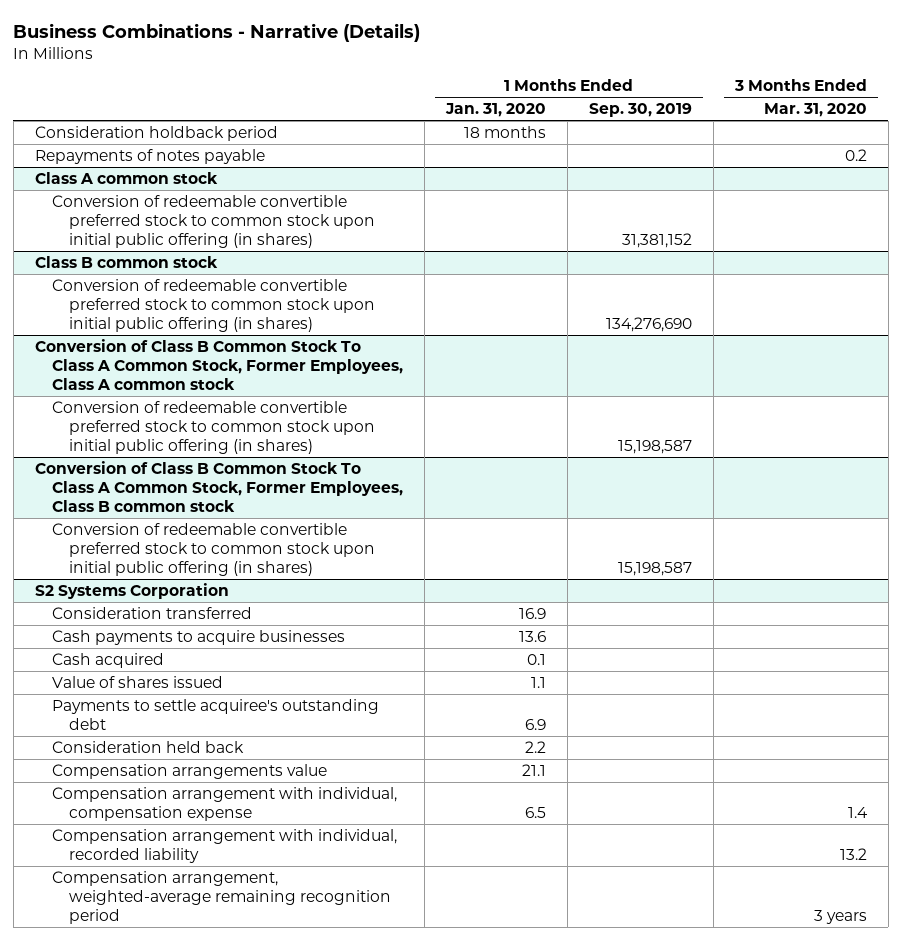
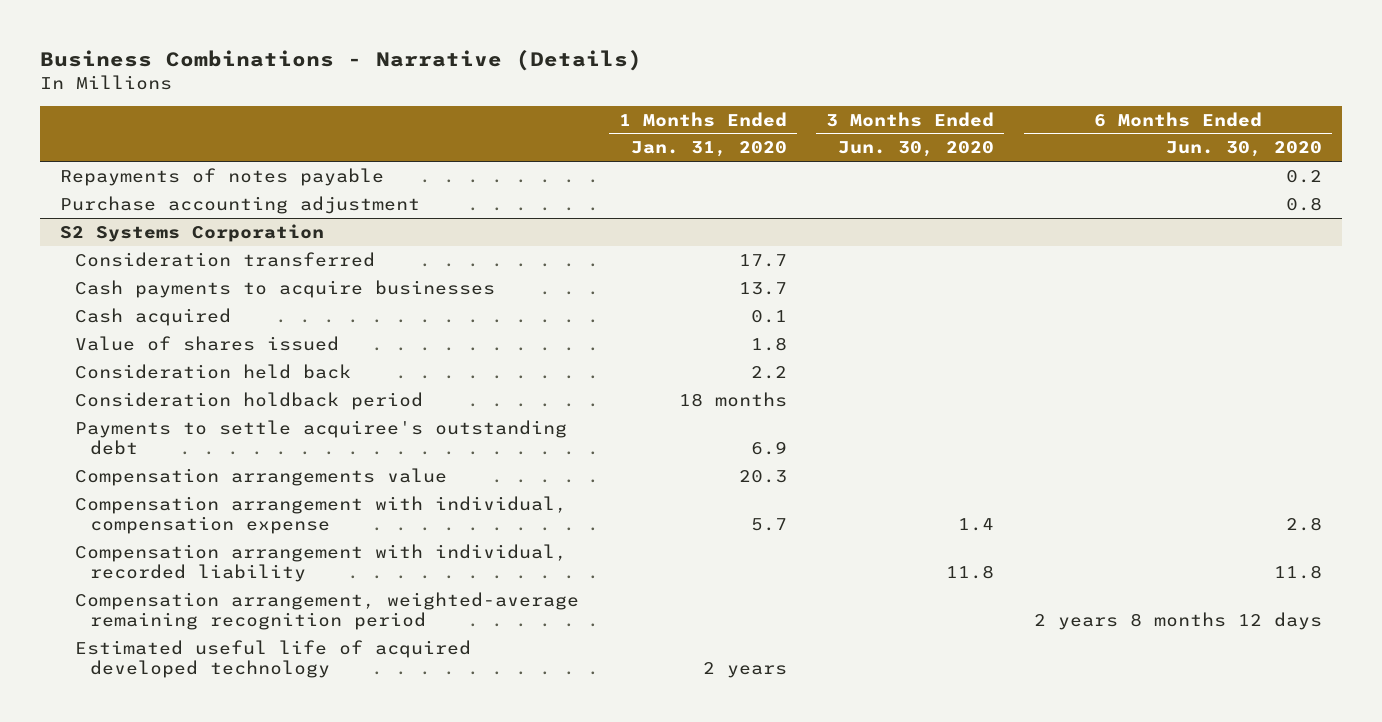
- | 1 Months Ended Jan. 31, 2020 | 1 Months Ended Sep. 30, 2019 | 3 Months Ended Mar. 31, 2020
+ | 1 Months Ended Jan. 31, 2020 | 3 Months Ended Jun. 30, 2020 | 6 Months Ended Jun. 30, 2020
- Consideration holdback period | 18 months | |
- Class A common stock
- Conversion of redeemable convertible preferred stock to common stock upon initial public offering (in shares) | | 31,381,152 |
- Class B common stock
- Conversion of redeemable convertible preferred stock to common stock upon initial public offering (in shares) | | 134,276,690 |
- Conversion of Class B Common Stock To Class A Common Stock, Former Employees, Class A common stock
- Conversion of redeemable convertible preferred stock to common stock upon initial public offering (in shares) | | 15,198,587 |
- Conversion of Class B Common Stock To Class A Common Stock, Former Employees, Class B common stock
- Conversion of redeemable convertible preferred stock to common stock upon initial public offering (in shares) | | 15,198,587 |
+ Purchase accounting adjustment | | | 0.8
@ S2 Systems Corporation
- Consideration transferred | 16.9 | |
- Cash payments to acquire businesses | 13.6 | |
+ Consideration transferred | 17.7 | |
+ Cash payments to acquire businesses | 13.7 | |
- Value of shares issued | 1.1 | |
+ Value of shares issued | 1.8 | |
- Compensation arrangements value | 21.1 | |
- Compensation arrangement with individual, compensation expense | 6.5 | | 1.4
+ Consideration holdback period | 18 months | |
moved down: Payments to settle acquiree's outstanding debt | 6.9 | |
+ Compensation arrangements value | 20.3 | |
+ Compensation arrangement with individual, compensation expense | 5.7 | 1.4 | 2.8
+ Estimated useful life of acquired developed technology | 2 years | |

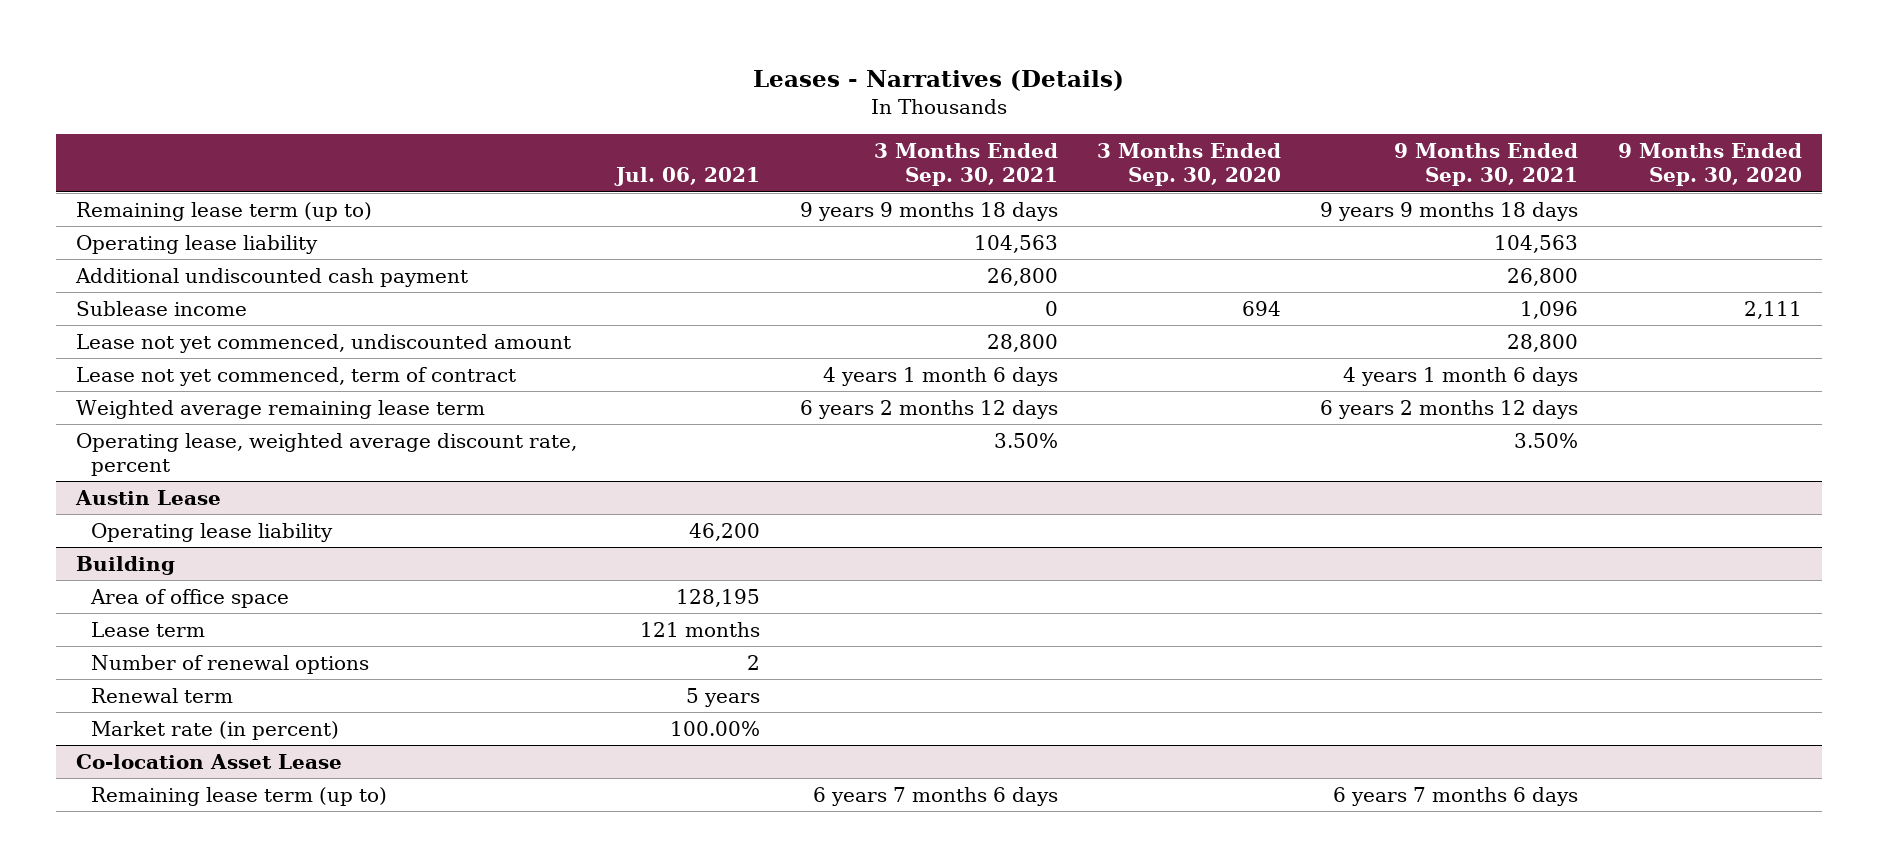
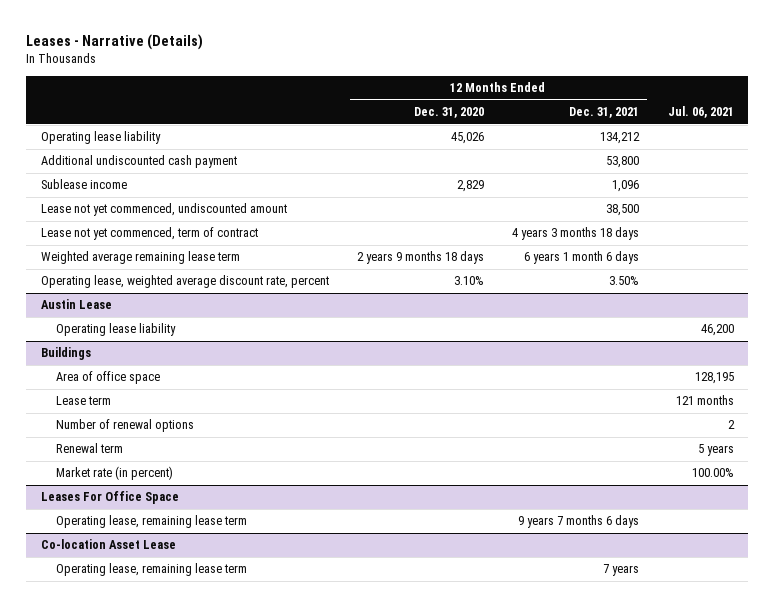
- Leases - Narratives (Details)
+ Leases - Narrative (Details)
- | Jul. 06, 2021 | 3 Months Ended Sep. 30, 2021 | 3 Months Ended Sep. 30, 2020 | 9 Months Ended Sep. 30, 2021 | 9 Months Ended Sep. 30, 2020
+ | 12 Months Ended Dec. 31, 2020 | 12 Months Ended Dec. 31, 2021 | Jul. 06, 2021
- Remaining lease term (up to) | | 9 years 9 months 18 days | | 9 years 9 months 18 days |
- Building
+ Buildings
+ Leases For Office Space
+ Operating lease, remaining lease term | | 9 years 7 months 6 days |
@ Co-location Asset Lease
- Remaining lease term (up to) | | 6 years 7 months 6 days | | 6 years 7 months 6 days |
+ Operating lease, remaining lease term | | 7 years |

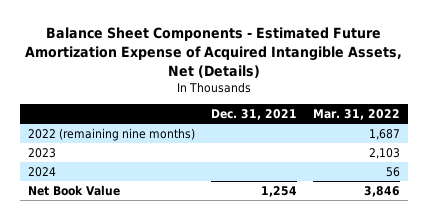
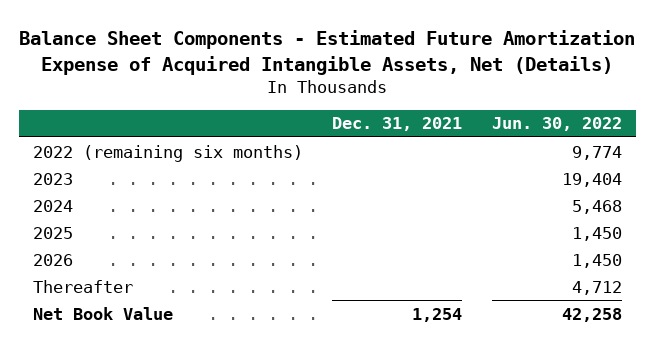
- | Dec. 31, 2021 | Mar. 31, 2022
+ | Dec. 31, 2021 | Jun. 30, 2022
- 2022 (remaining nine months) | | 1,687
+ 2022 (remaining six months) | | 9,774
+ 2025 | | 1,450
+ 2026 | | 1,450
+ Thereafter | | 4,712

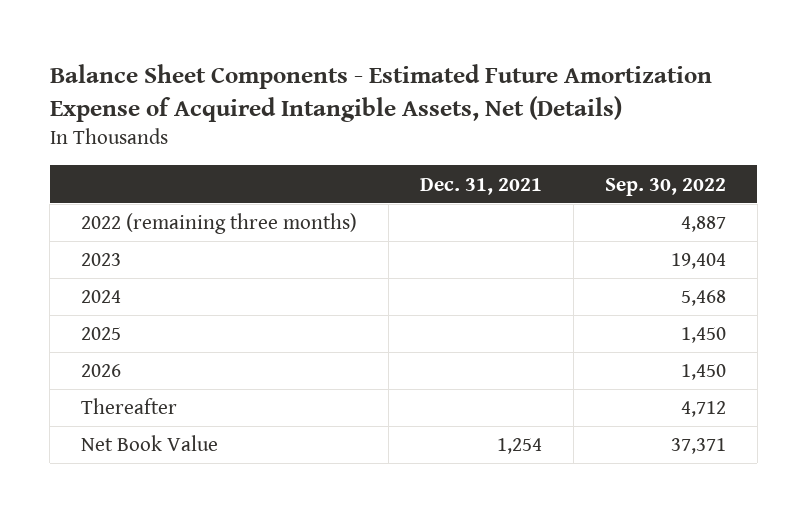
- | Dec. 31, 2021 | Jun. 30, 2022
+ | Dec. 31, 2021 | Sep. 30, 2022
- 2022 (remaining six months) | | 9,774
+ 2022 (remaining three months) | | 4,887

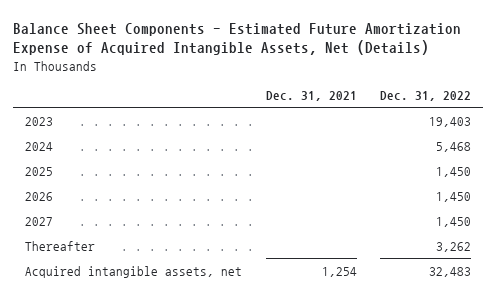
- | Dec. 31, 2021 | Sep. 30, 2022
+ | Dec. 31, 2021 | Dec. 31, 2022
- 2022 (remaining three months) | | 4,887
+ 2027 | | 1,450
- Net Book Value | 1,254 | 37,371
+ Acquired intangible assets, net | 1,254 | 32,483

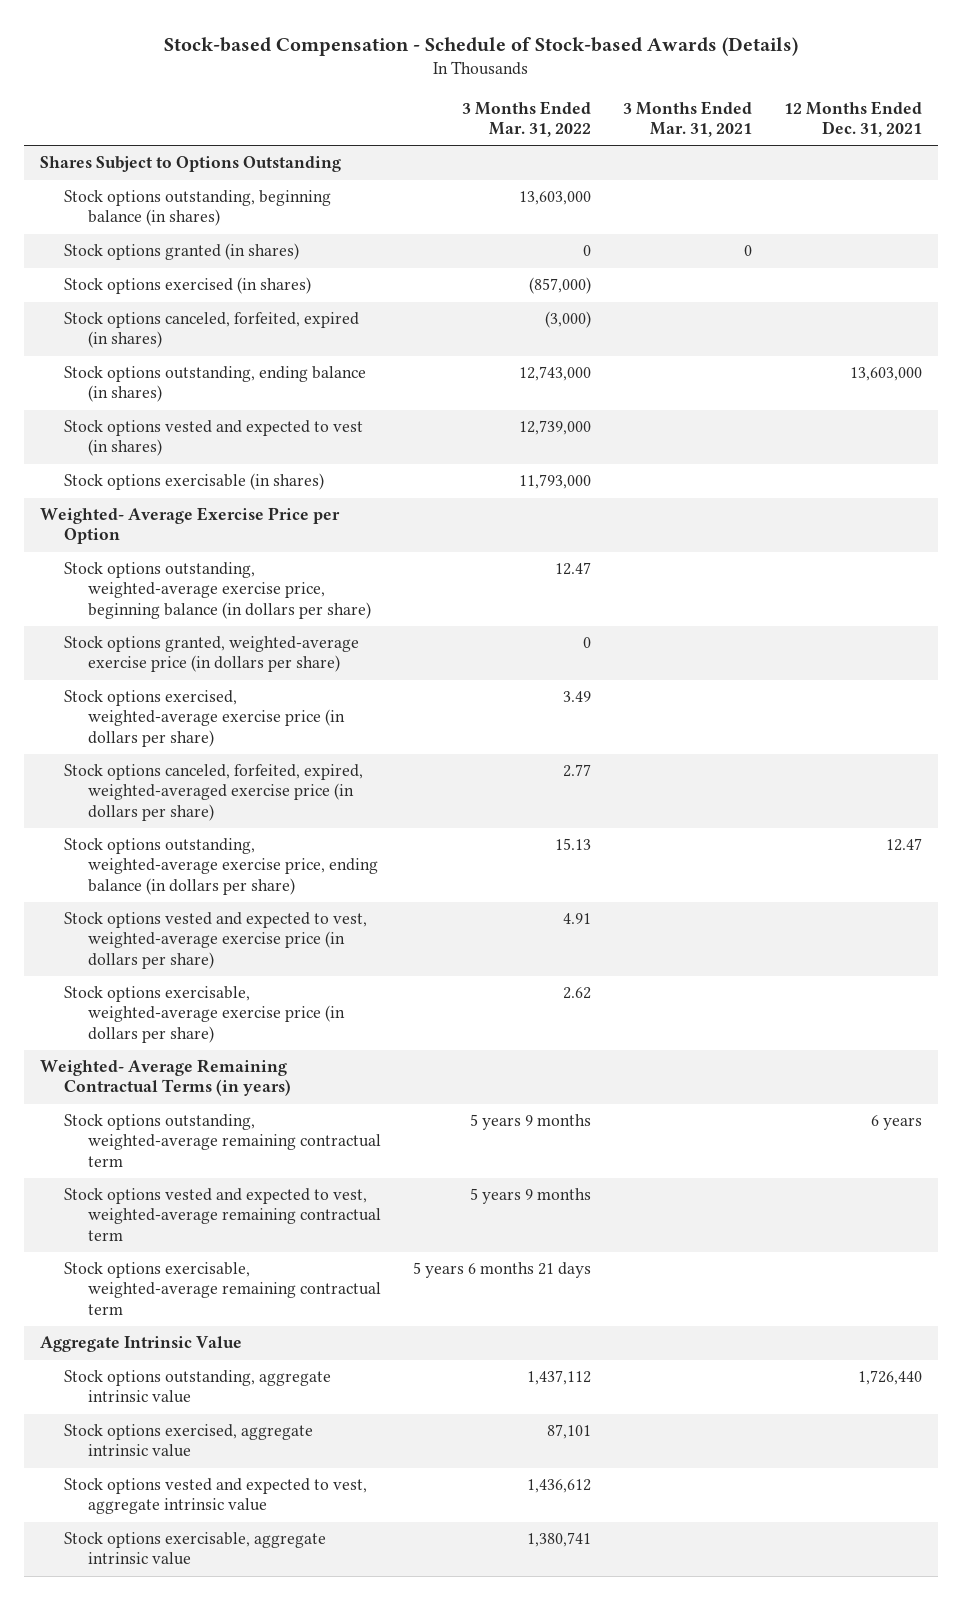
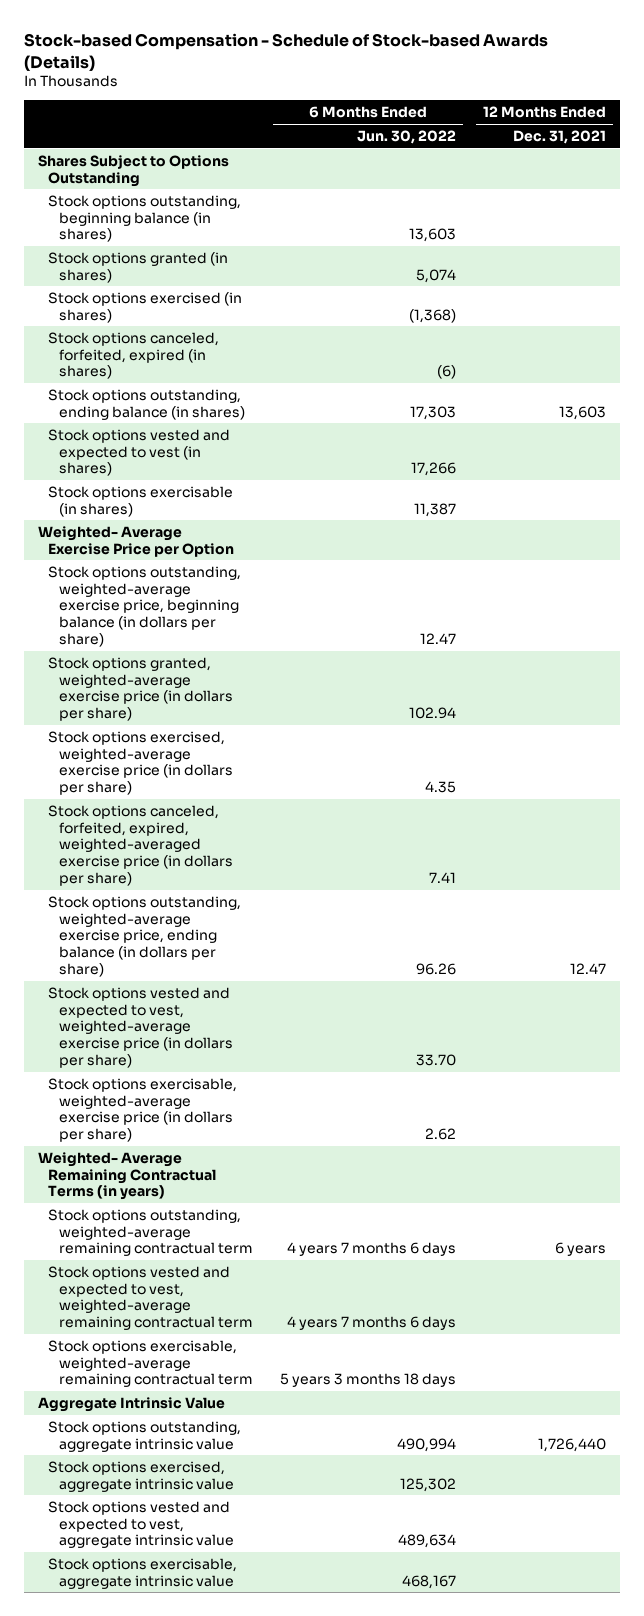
- | 3 Months Ended Mar. 31, 2022 | 3 Months Ended Mar. 31, 2021 | 12 Months Ended Dec. 31, 2021
+ | 6 Months Ended Jun. 30, 2022 | 12 Months Ended Dec. 31, 2021
- Stock options outstanding, ending balance (in shares) | 12,743,000 | | 13,603,000
+ Stock options outstanding, ending balance (in shares) | 17,303 | 13,603

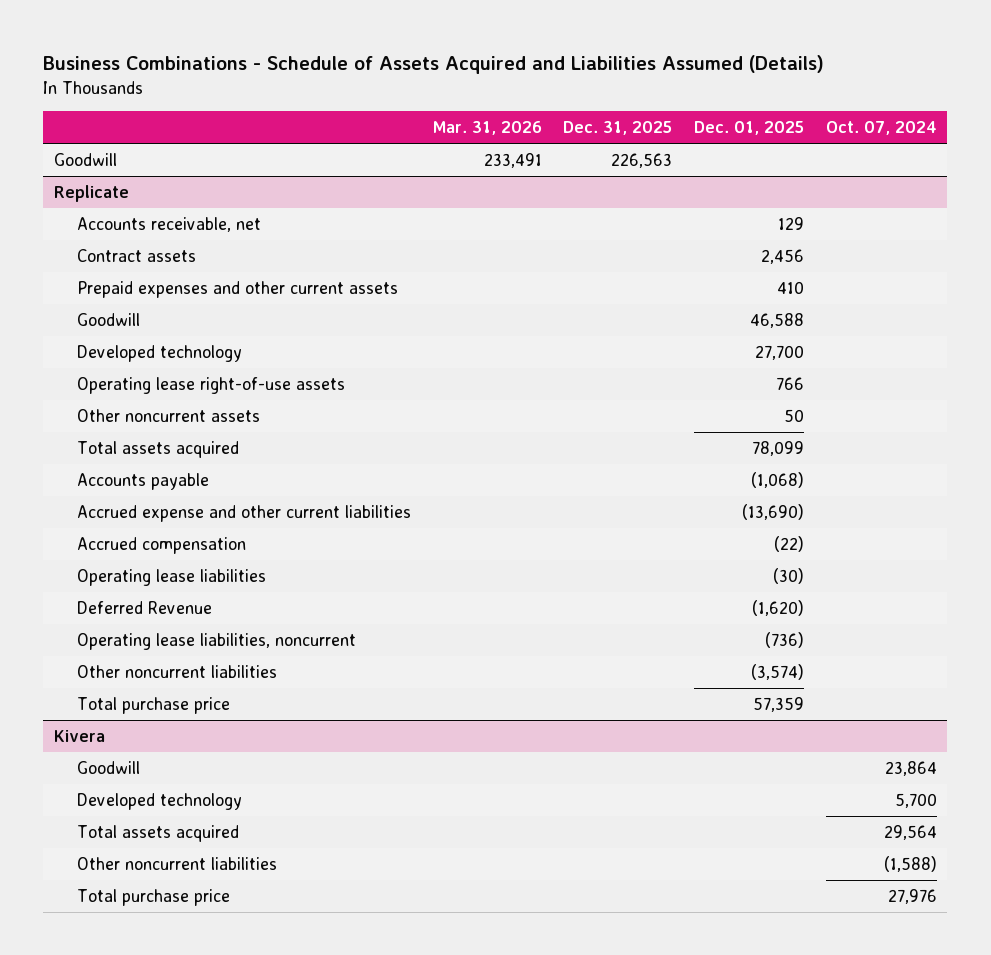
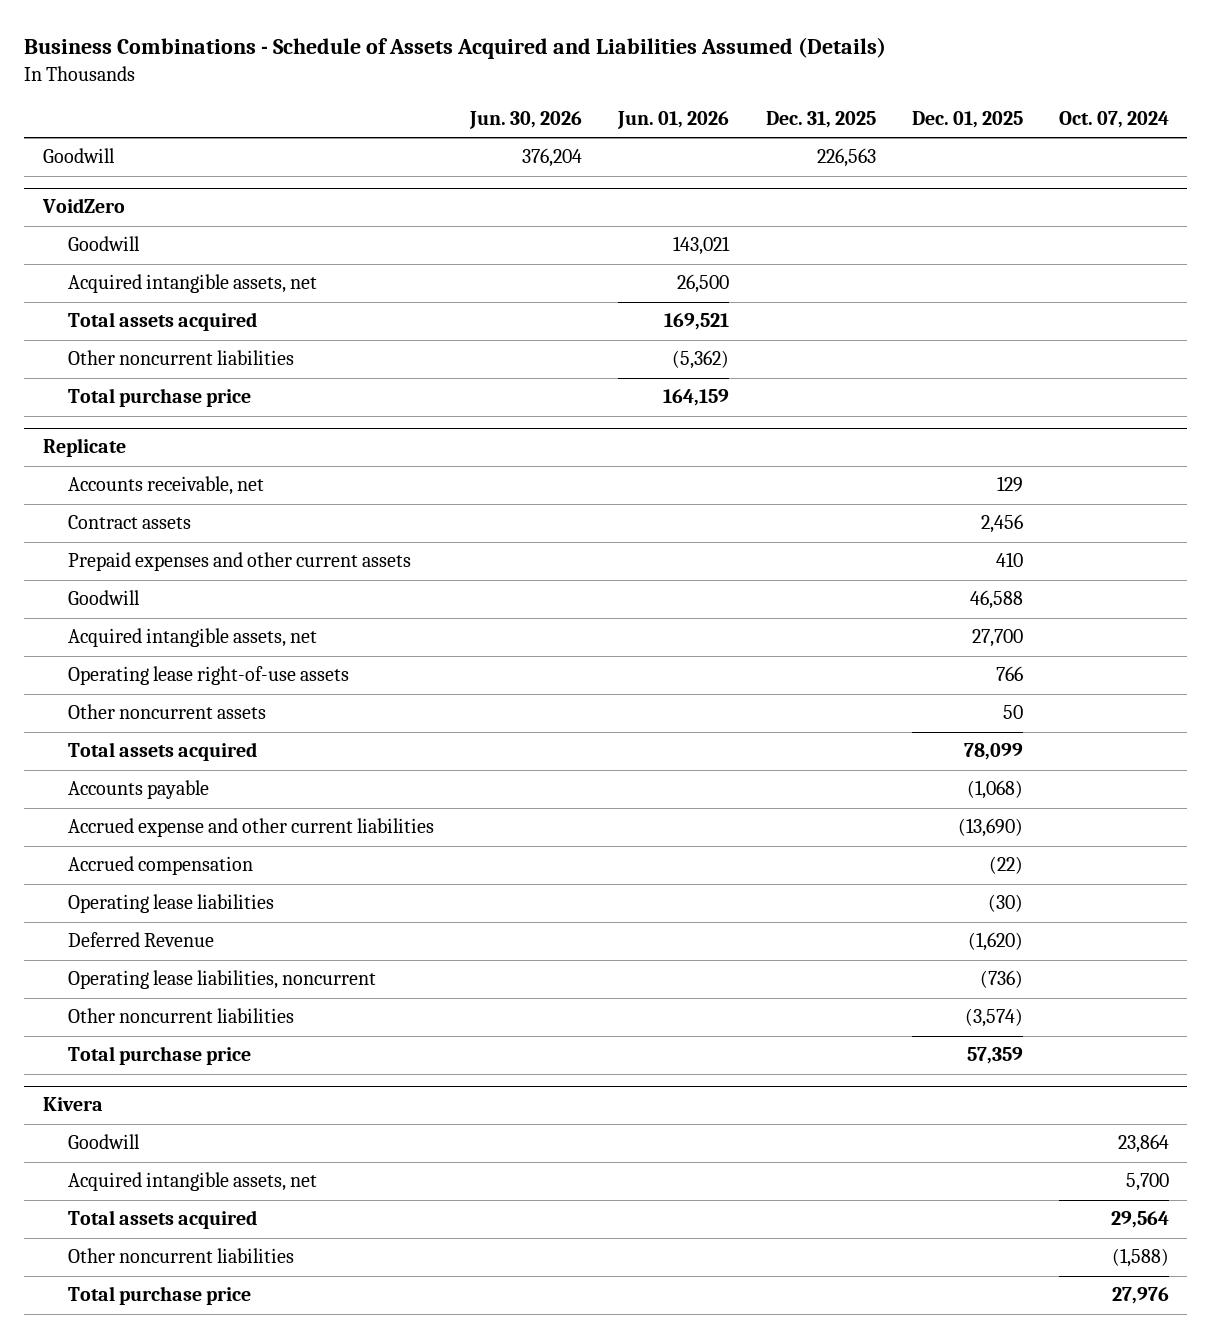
- | Mar. 31, 2026 | Dec. 31, 2025 | Dec. 01, 2025 | Oct. 07, 2024
+ | Jun. 30, 2026 | Jun. 01, 2026 | Dec. 31, 2025 | Dec. 01, 2025 | Oct. 07, 2024
+ VoidZero
+ Goodwill | | 143,021 | | |
+ Acquired intangible assets, net | | 26,500 | | |
+ Total assets acquired | | 169,521 | | |
+ Other noncurrent liabilities | | (5,362) | | |
+ Total purchase price | | 164,159 | | |
@ Replicate
- Developed technology | | | 27,700 |
+ Acquired intangible assets, net | | | | 27,700 |
@ Kivera
- Developed technology | | | | 5,700
+ Acquired intangible assets, net | | | | | 5,700

